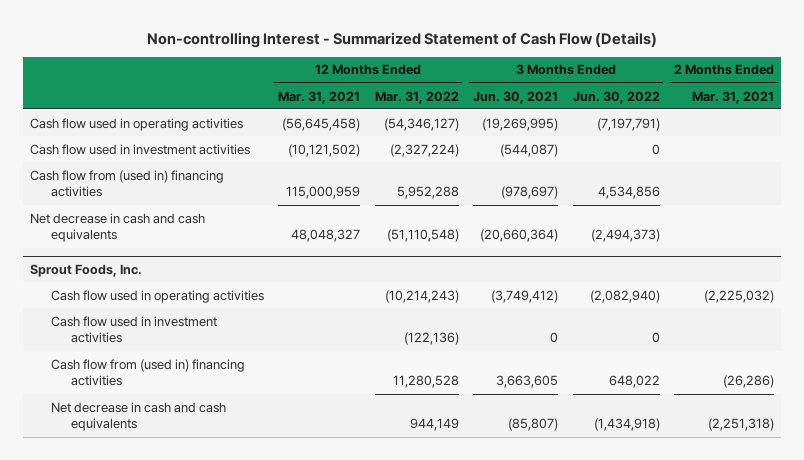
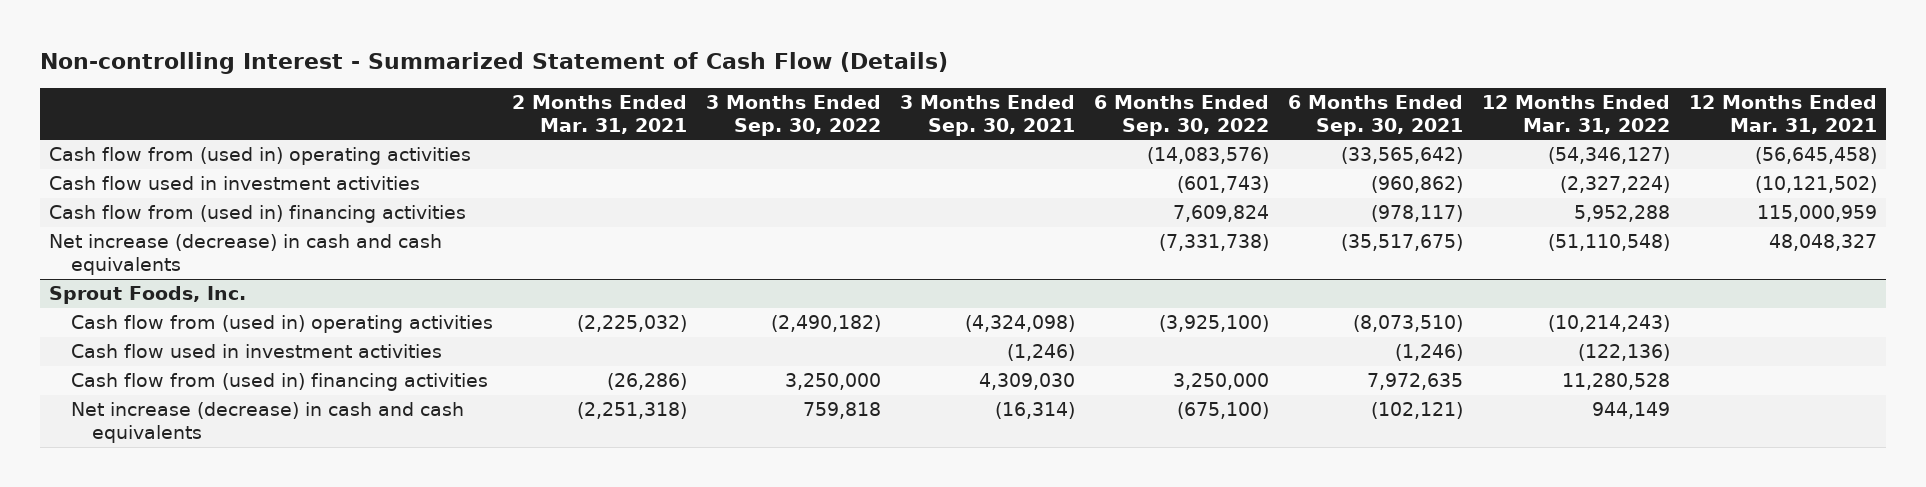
- | 12 Months Ended Mar. 31, 2021 | 12 Months Ended Mar. 31, 2022 | 3 Months Ended Jun. 30, 2021 | 3 Months Ended Jun. 30, 2022 | 2 Months Ended Mar. 31, 2021
+ | 2 Months Ended Mar. 31, 2021 | 3 Months Ended Sep. 30, 2022 | 3 Months Ended Sep. 30, 2021 | 6 Months Ended Sep. 30, 2022 | 6 Months Ended Sep. 30, 2021 | 12 Months Ended Mar. 31, 2022 | 12 Months Ended Mar. 31, 2021
- Cash flow used in operating activities | (56,645,458) | (54,346,127) | (19,269,995) | (7,197,791) |
+ Cash flow from (used in) operating activities | | | | (14,083,576) | (33,565,642) | (54,346,127) | (56,645,458)
- Net decrease in cash and cash equivalents | 48,048,327 | (51,110,548) | (20,660,364) | (2,494,373) |
+ Net increase (decrease) in cash and cash equivalents | | | | (7,331,738) | (35,517,675) | (51,110,548) | 48,048,327
@ Sprout Foods, Inc.
- Cash flow used in operating activities | | (10,214,243) | (3,749,412) | (2,082,940) | (2,225,032)
+ Cash flow from (used in) operating activities | (2,225,032) | (2,490,182) | (4,324,098) | (3,925,100) | (8,073,510) | (10,214,243) |
- Net decrease in cash and cash equivalents | | 944,149 | (85,807) | (1,434,918) | (2,251,318)
+ Net increase (decrease) in cash and cash equivalents | (2,251,318) | 759,818 | (16,314) | (675,100) | (102,121) | 944,149 |

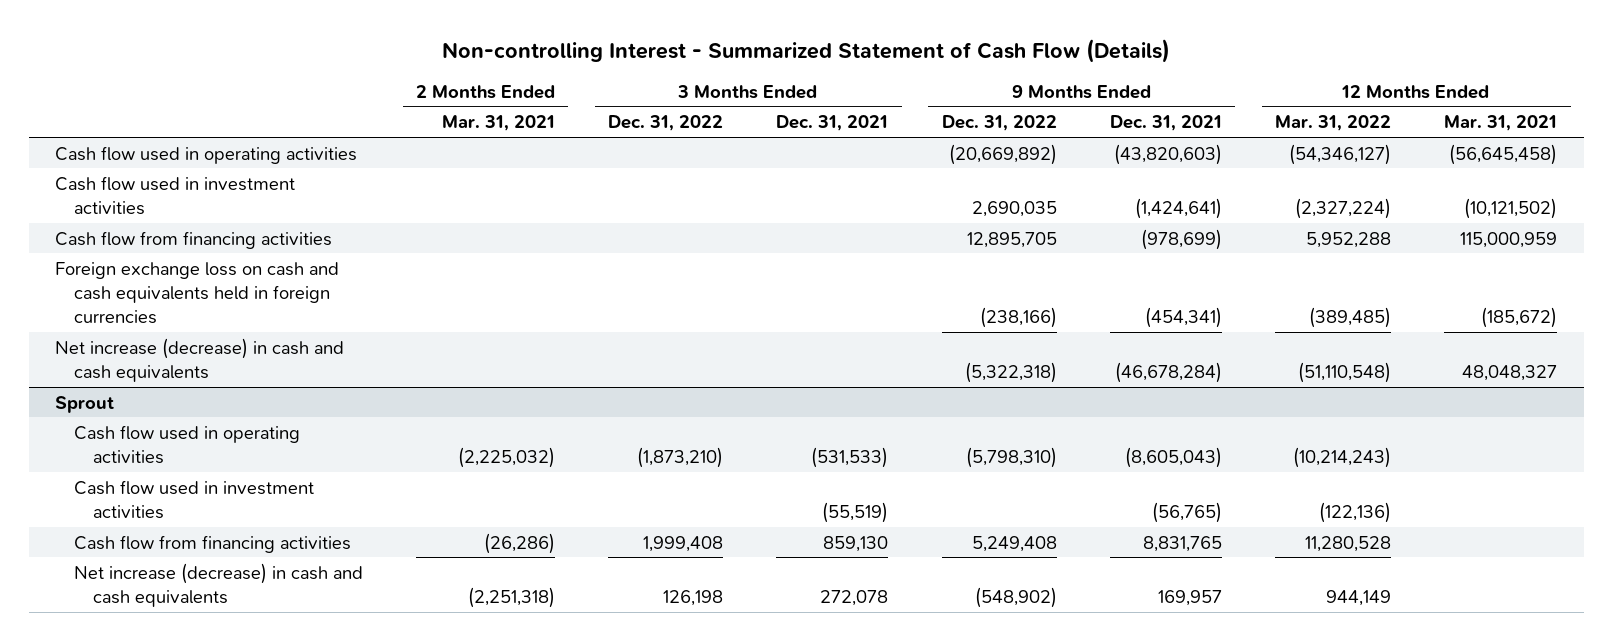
- | 2 Months Ended Mar. 31, 2021 | 3 Months Ended Sep. 30, 2022 | 3 Months Ended Sep. 30, 2021 | 6 Months Ended Sep. 30, 2022 | 6 Months Ended Sep. 30, 2021 | 12 Months Ended Mar. 31, 2022 | 12 Months Ended Mar. 31, 2021
+ | 2 Months Ended Mar. 31, 2021 | 3 Months Ended Dec. 31, 2022 | 3 Months Ended Dec. 31, 2021 | 9 Months Ended Dec. 31, 2022 | 9 Months Ended Dec. 31, 2021 | 12 Months Ended Mar. 31, 2022 | 12 Months Ended Mar. 31, 2021
- Cash flow from (used in) operating activities | | | | (14,083,576) | (33,565,642) | (54,346,127) | (56,645,458)
+ Cash flow used in operating activities | | | | (20,669,892) | (43,820,603) | (54,346,127) | (56,645,458)
- Cash flow from (used in) financing activities | | | | 7,609,824 | (978,117) | 5,952,288 | 115,000,959
+ Cash flow from financing activities | | | | 12,895,705 | (978,699) | 5,952,288 | 115,000,959
+ Foreign exchange loss on cash and cash equivalents held in foreign currencies | | | | (238,166) | (454,341) | (389,485) | (185,672)
- Sprout Foods, Inc.
- Cash flow from (used in) operating activities | (2,225,032) | (2,490,182) | (4,324,098) | (3,925,100) | (8,073,510) | (10,214,243) |
+ Sprout
+ Cash flow used in operating activities | (2,225,032) | (1,873,210) | (531,533) | (5,798,310) | (8,605,043) | (10,214,243) |
- Cash flow from (used in) financing activities | (26,286) | 3,250,000 | 4,309,030 | 3,250,000 | 7,972,635 | 11,280,528 |
+ Cash flow from financing activities | (26,286) | 1,999,408 | 859,130 | 5,249,408 | 8,831,765 | 11,280,528 |

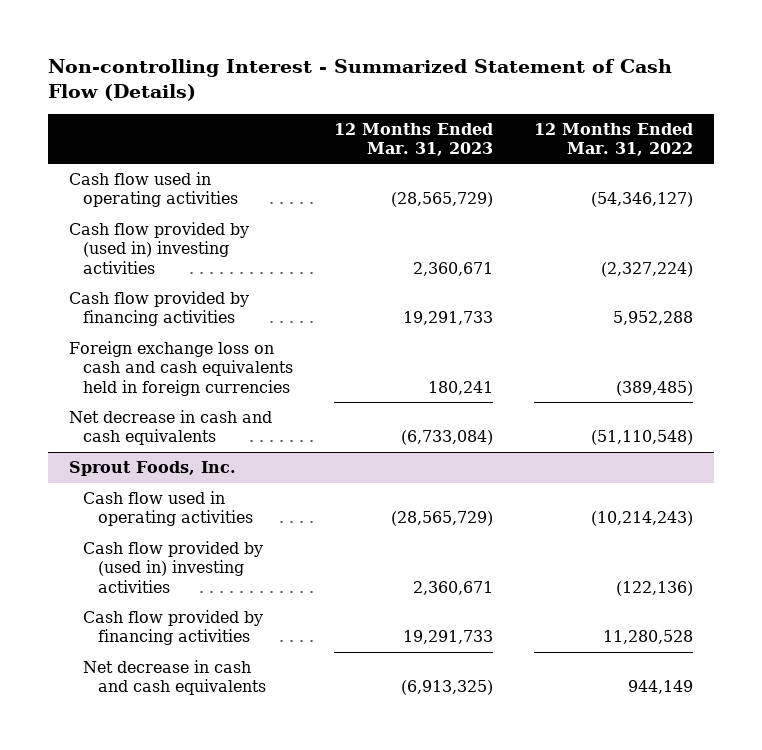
- | 2 Months Ended Mar. 31, 2021 | 3 Months Ended Dec. 31, 2022 | 3 Months Ended Dec. 31, 2021 | 9 Months Ended Dec. 31, 2022 | 9 Months Ended Dec. 31, 2021 | 12 Months Ended Mar. 31, 2022 | 12 Months Ended Mar. 31, 2021
+ | 12 Months Ended Mar. 31, 2023 | 12 Months Ended Mar. 31, 2022
- Cash flow used in investment activities | | | | 2,690,035 | (1,424,641) | (2,327,224) | (10,121,502)
- Cash flow from financing activities | | | | 12,895,705 | (978,699) | 5,952,288 | 115,000,959
+ Cash flow provided by (used in) investing activities | 2,360,671 | (2,327,224)
+ Cash flow provided by financing activities | 19,291,733 | 5,952,288
- Net increase (decrease) in cash and cash equivalents | | | | (5,322,318) | (46,678,284) | (51,110,548) | 48,048,327
- Sprout
+ Net decrease in cash and cash equivalents | (6,733,084) | (51,110,548)
+ Sprout Foods, Inc.
- Cash flow used in investment activities | | | (55,519) | | (56,765) | (122,136) |
- Cash flow from financing activities | (26,286) | 1,999,408 | 859,130 | 5,249,408 | 8,831,765 | 11,280,528 |
- Net increase (decrease) in cash and cash equivalents | (2,251,318) | 126,198 | 272,078 | (548,902) | 169,957 | 944,149 |
+ Cash flow provided by (used in) investing activities | 2,360,671 | (122,136)
+ Cash flow provided by financing activities | 19,291,733 | 11,280,528
+ Net decrease in cash and cash equivalents | (6,913,325) | 944,149

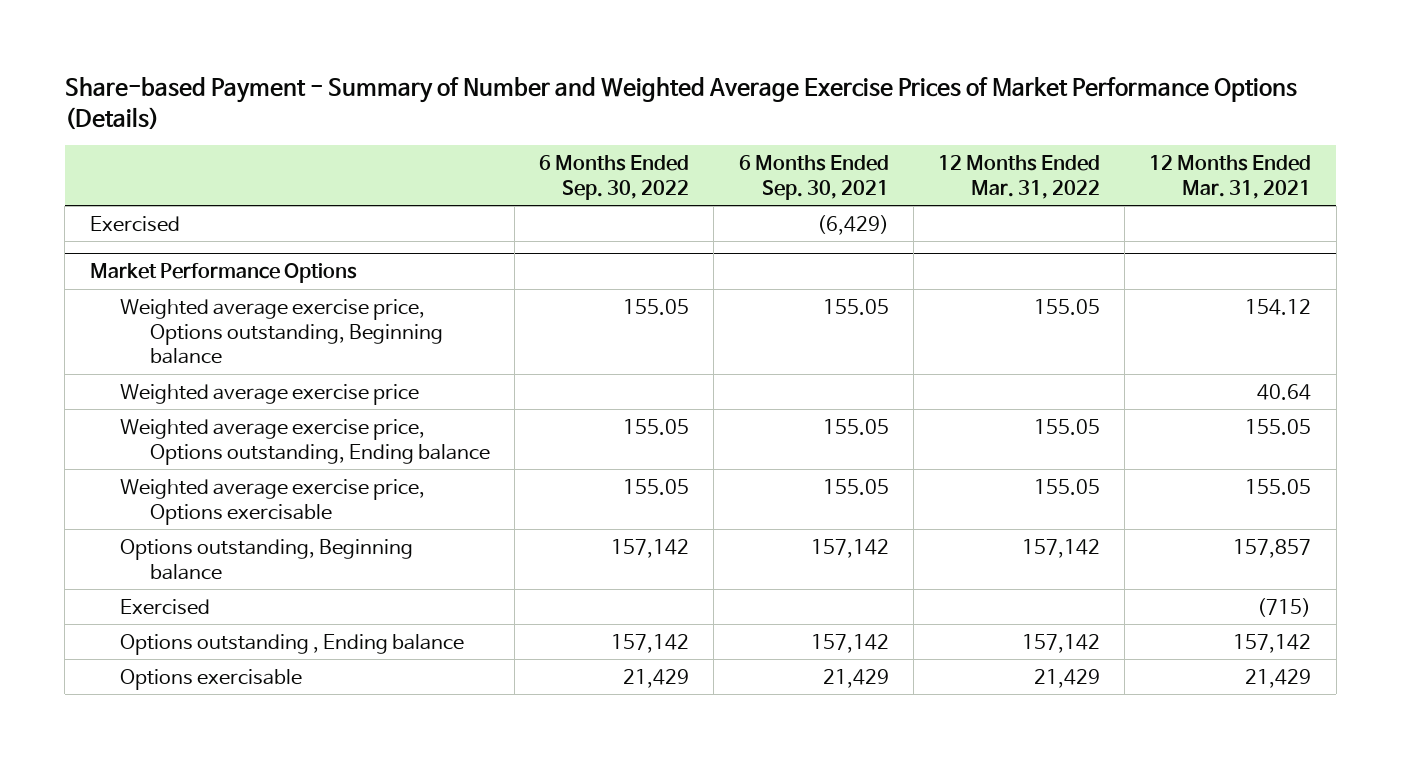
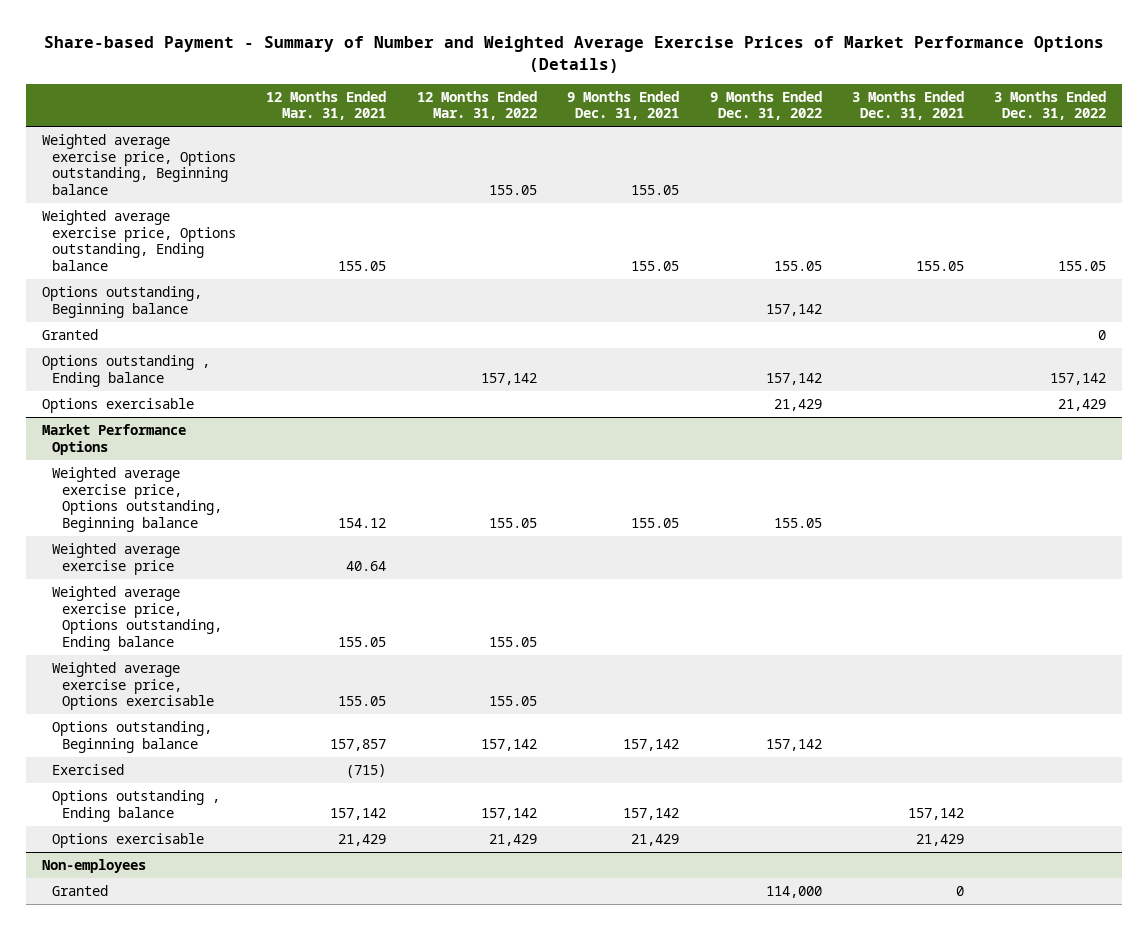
- | 6 Months Ended Sep. 30, 2022 | 6 Months Ended Sep. 30, 2021 | 12 Months Ended Mar. 31, 2022 | 12 Months Ended Mar. 31, 2021
+ | 12 Months Ended Mar. 31, 2021 | 12 Months Ended Mar. 31, 2022 | 9 Months Ended Dec. 31, 2021 | 9 Months Ended Dec. 31, 2022 | 3 Months Ended Dec. 31, 2021 | 3 Months Ended Dec. 31, 2022
- Exercised | | (6,429) | |
+ Weighted average exercise price, Options outstanding, Beginning balance | | 155.05 | 155.05 | | |
+ Weighted average exercise price, Options outstanding, Ending balance | 155.05 | | 155.05 | 155.05 | 155.05 | 155.05
+ Options outstanding, Beginning balance | | | | 157,142 | |
+ Granted | | | | | | 0
+ Options outstanding , Ending balance | | 157,142 | | 157,142 | | 157,142
+ Options exercisable | | | | 21,429 | | 21,429
+ Non-employees
+ Granted | | | | 114,000 | 0 |

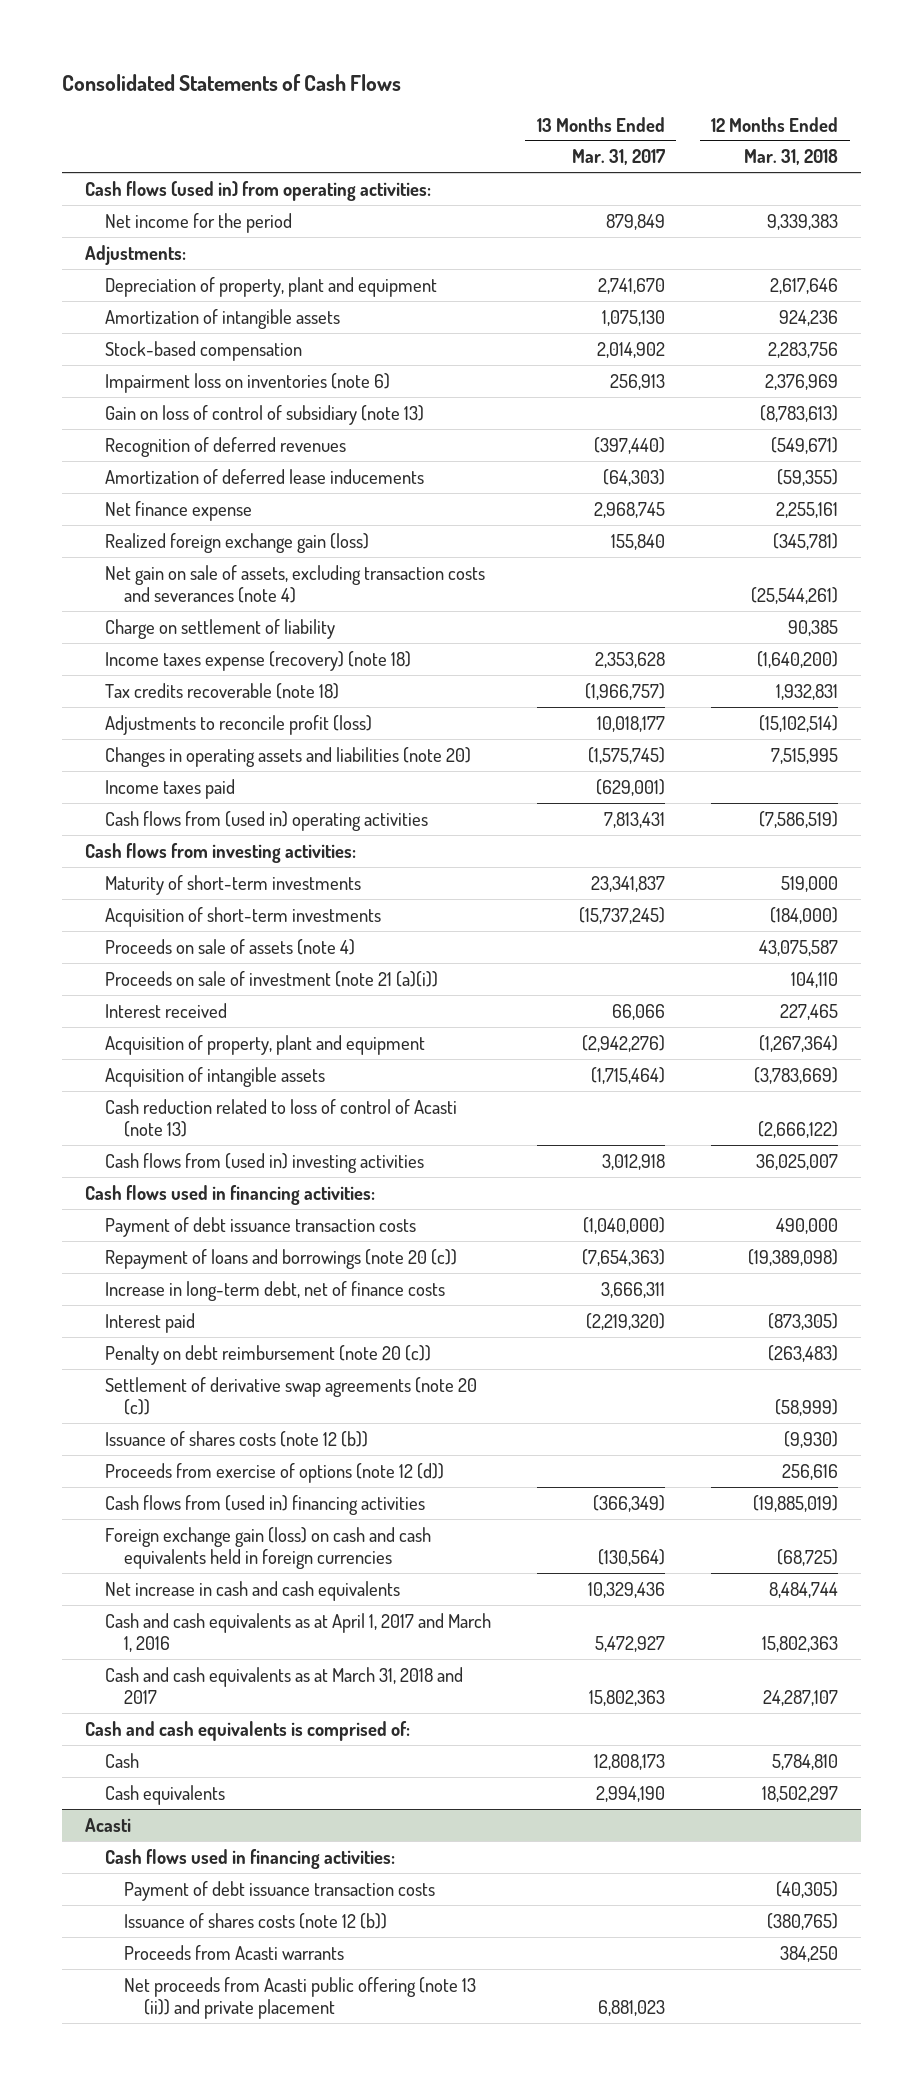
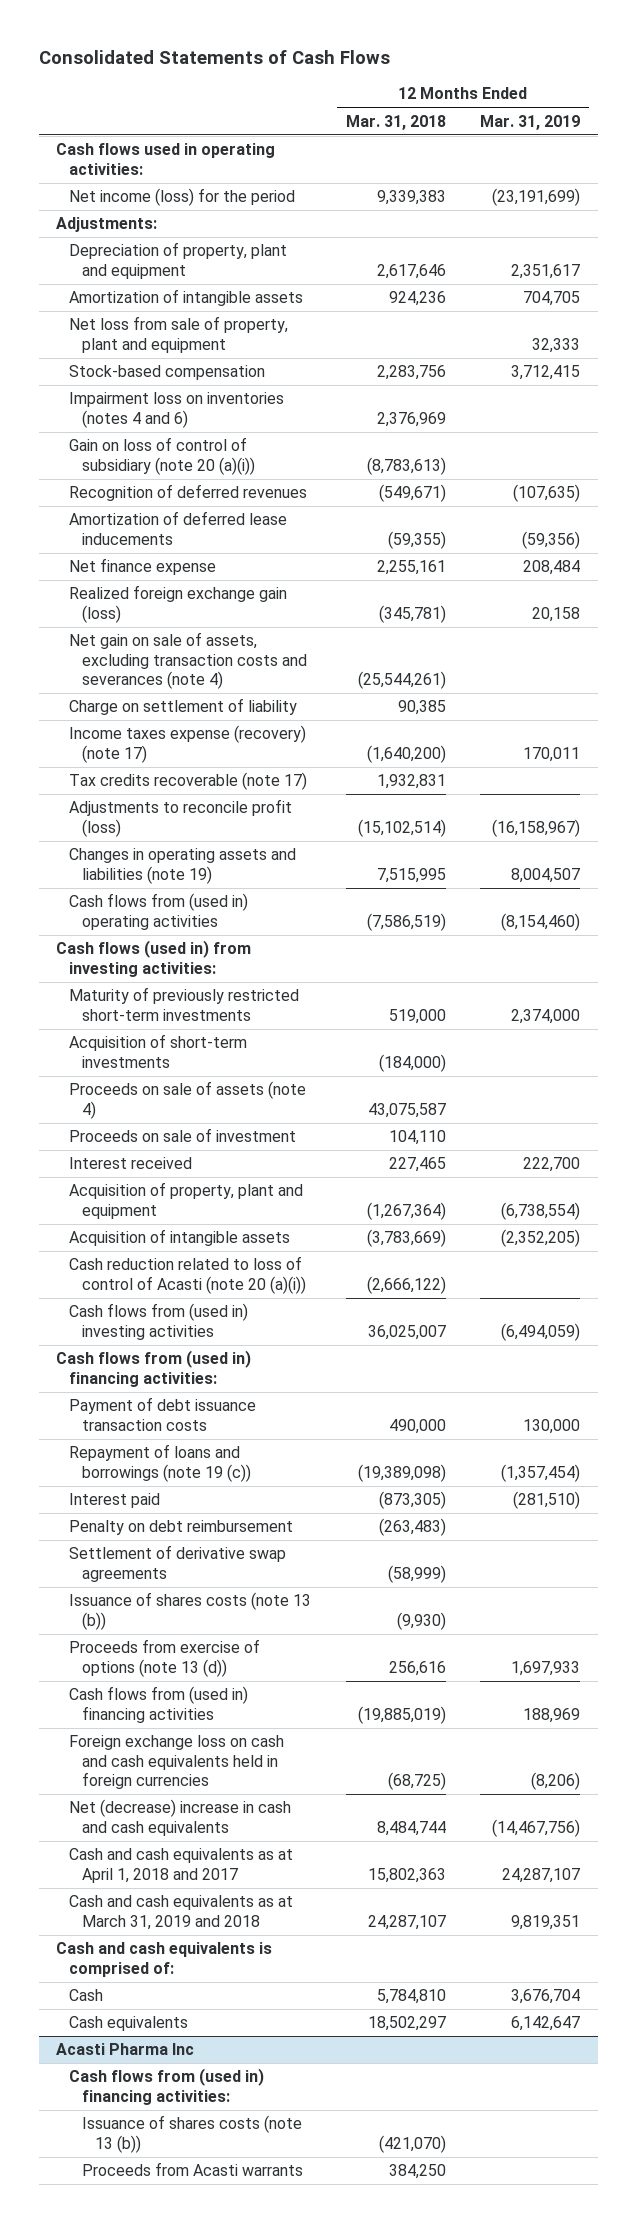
- | 13 Months Ended Mar. 31, 2017 | 12 Months Ended Mar. 31, 2018
+ | 12 Months Ended Mar. 31, 2018 | 12 Months Ended Mar. 31, 2019
- Cash flows (used in) from operating activities:
- Net income for the period | 879,849 | 9,339,383
+ Cash flows used in operating activities:
+ Net income (loss) for the period | 9,339,383 | (23,191,699)
+ Net loss from sale of property, plant and equipment | | 32,333
- Impairment loss on inventories (note 6) | 256,913 | 2,376,969
- Gain on loss of control of subsidiary (note 13) | | (8,783,613)
+ Impairment loss on inventories (notes 4 and 6) | 2,376,969 |
+ Gain on loss of control of subsidiary (note 20 (a)(i)) | (8,783,613) |
- Income taxes expense (recovery) (note 18) | 2,353,628 | (1,640,200)
- Tax credits recoverable (note 18) | (1,966,757) | 1,932,831
+ Income taxes expense (recovery) (note 17) | (1,640,200) | 170,011
+ Tax credits recoverable (note 17) | 1,932,831 |
- Changes in operating assets and liabilities (note 20) | (1,575,745) | 7,515,995
- Income taxes paid | (629,001) |
+ Changes in operating assets and liabilities (note 19) | 7,515,995 | 8,004,507
- Cash flows from investing activities:
- Maturity of short-term investments | 23,341,837 | 519,000
+ Cash flows (used in) from investing activities:
+ Maturity of previously restricted short-term investments | 519,000 | 2,374,000
- Proceeds on sale of investment (note 21 (a)(i)) | | 104,110
+ Proceeds on sale of investment | 104,110 |
- Cash reduction related to loss of control of Acasti (note 13) | | (2,666,122)
+ Cash reduction related to loss of control of Acasti (note 20 (a)(i)) | (2,666,122) |
- Cash flows used in financing activities:
+ Cash flows from (used in) financing activities:
- Repayment of loans and borrowings (note 20 (c)) | (7,654,363) | (19,389,098)
- Increase in long-term debt, net of finance costs | 3,666,311 |
+ Repayment of loans and borrowings (note 19 (c)) | (19,389,098) | (1,357,454)
- Penalty on debt reimbursement (note 20 (c)) | | (263,483)
- Settlement of derivative swap agreements (note 20 (c)) | | (58,999)
- Issuance of shares costs (note 12 (b)) | | (9,930)
- Proceeds from exercise of options (note 12 (d)) | | 256,616
+ Penalty on debt reimbursement | (263,483) |
+ Settlement of derivative swap agreements | (58,999) |
+ Issuance of shares costs (note 13 (b)) | (9,930) |
+ Proceeds from exercise of options (note 13 (d)) | 256,616 | 1,697,933
- Foreign exchange gain (loss) on cash and cash equivalents held in foreign currencies | (130,564) | (68,725)
- Net increase in cash and cash equivalents | 10,329,436 | 8,484,744
- Cash and cash equivalents as at April 1, 2017 and March 1, 2016 | 5,472,927 | 15,802,363
- Cash and cash equivalents as at March 31, 2018 and 2017 | 15,802,363 | 24,287,107
+ Foreign exchange loss on cash and cash equivalents held in foreign currencies | (68,725) | (8,206)
+ Net (decrease) increase in cash and cash equivalents | 8,484,744 | (14,467,756)
+ Cash and cash equivalents as at April 1, 2018 and 2017 | 15,802,363 | 24,287,107
+ Cash and cash equivalents as at March 31, 2019 and 2018 | 24,287,107 | 9,819,351
- Acasti
- Cash flows used in financing activities:
- Payment of debt issuance transaction costs | | (40,305)
- Issuance of shares costs (note 12 (b)) | | (380,765)
+ Acasti Pharma Inc
+ Cash flows from (used in) financing activities:
+ Issuance of shares costs (note 13 (b)) | (421,070) |
- Net proceeds from Acasti public offering (note 13 (ii)) and private placement | 6,881,023 |

